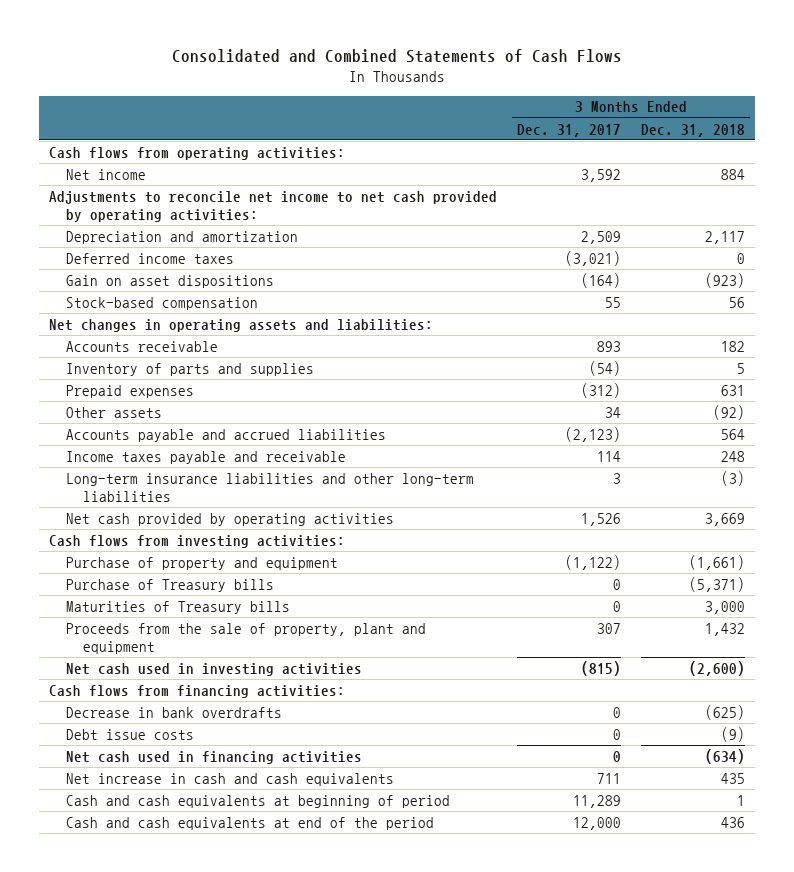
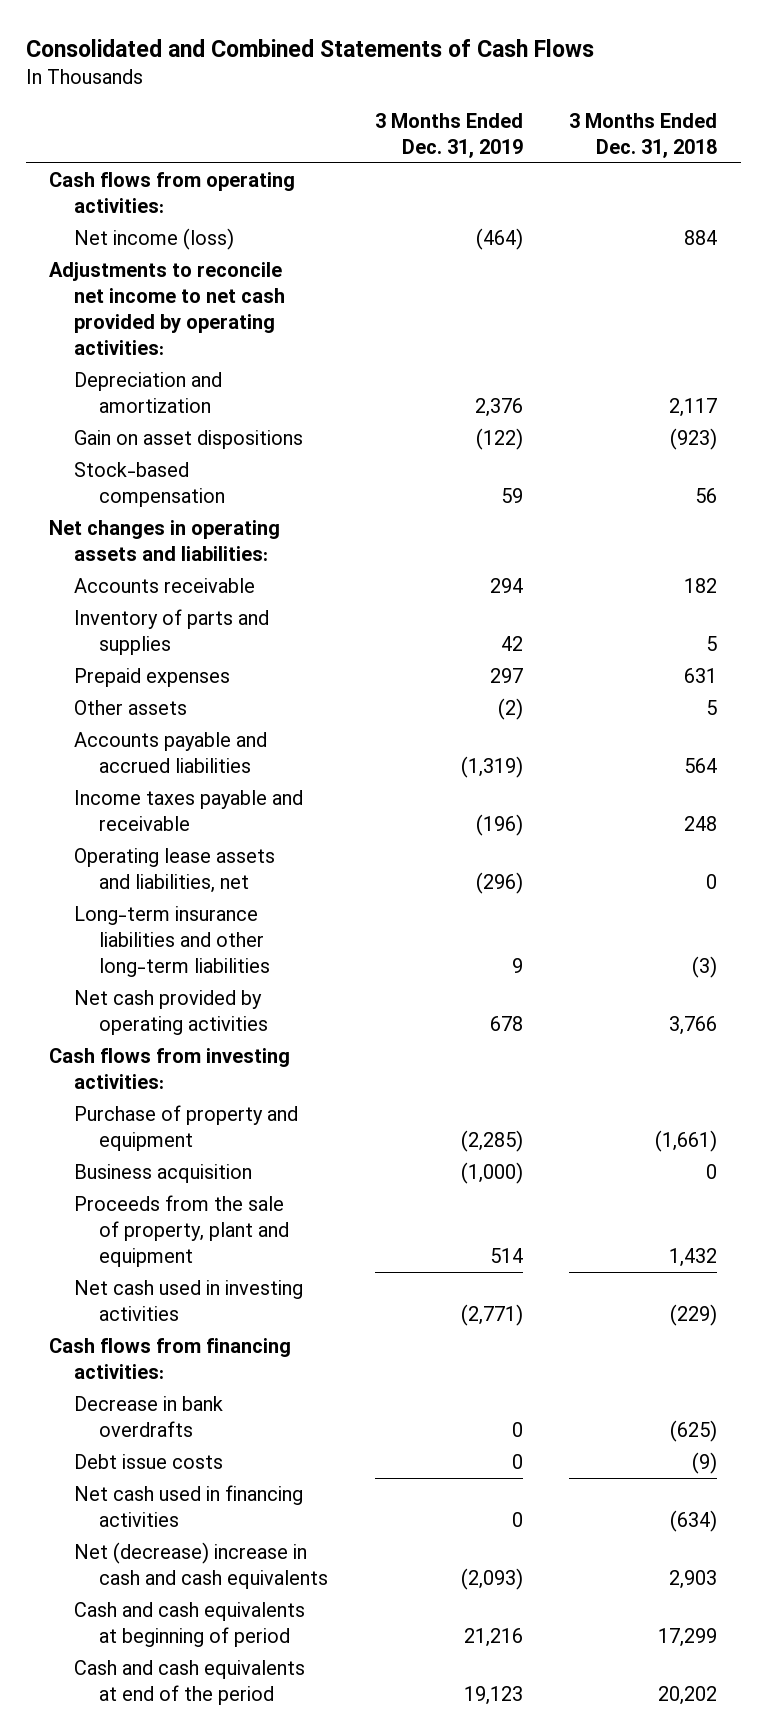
- | 3 Months Ended Dec. 31, 2017 | 3 Months Ended Dec. 31, 2018
+ | 3 Months Ended Dec. 31, 2019 | 3 Months Ended Dec. 31, 2018
- Net income | 3,592 | 884
+ Net income (loss) | (464) | 884
- Deferred income taxes | (3,021) | 0
- Other assets | 34 | (92)
+ Other assets | (2) | 5
+ Operating lease assets and liabilities, net | (296) | 0
- Net cash provided by operating activities | 1,526 | 3,669
+ Net cash provided by operating activities | 678 | 3,766
- Purchase of Treasury bills | 0 | (5,371)
- Maturities of Treasury bills | 0 | 3,000
+ Business acquisition | (1,000) | 0
- Net cash used in investing activities | (815) | (2,600)
+ Net cash used in investing activities | (2,771) | (229)
- Net increase in cash and cash equivalents | 711 | 435
- Cash and cash equivalents at beginning of period | 11,289 | 1
- Cash and cash equivalents at end of the period | 12,000 | 436
+ Net (decrease) increase in cash and cash equivalents | (2,093) | 2,903
+ Cash and cash equivalents at beginning of period | 21,216 | 17,299
+ Cash and cash equivalents at end of the period | 19,123 | 20,202

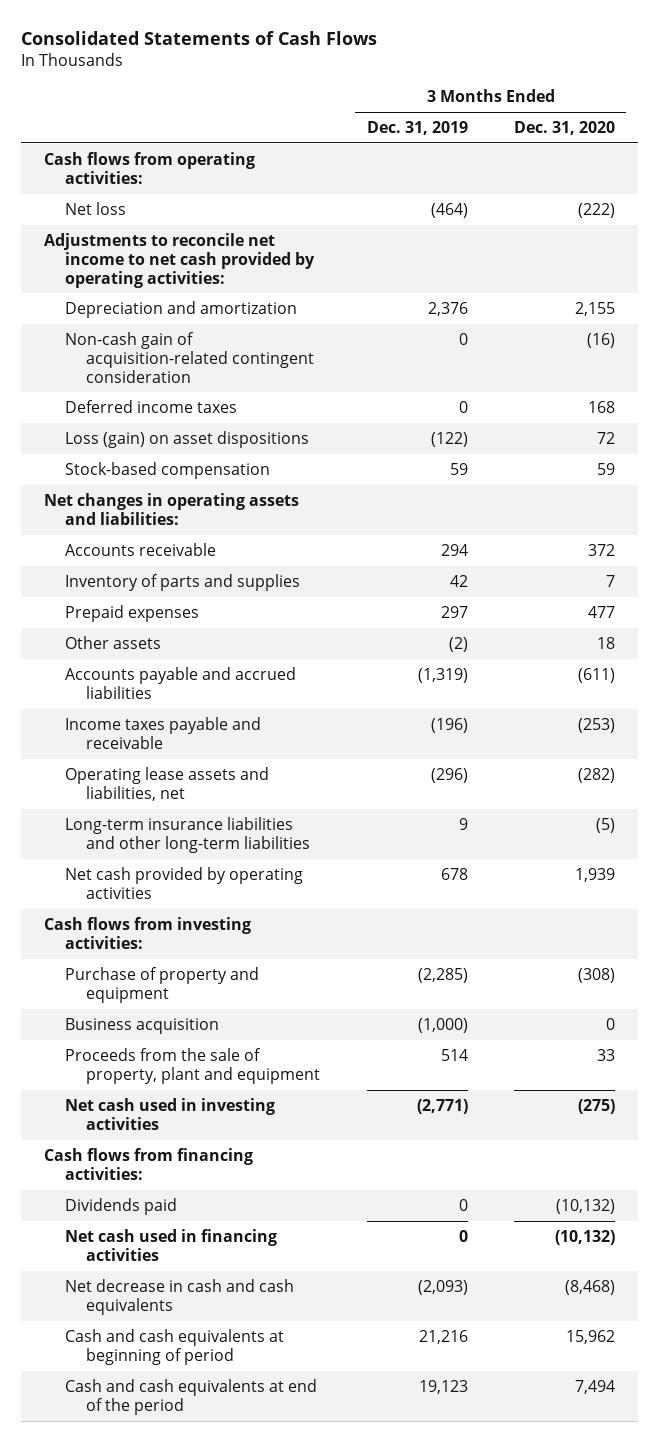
- Consolidated and Combined Statements of Cash Flows
+ Consolidated Statements of Cash Flows
- | 3 Months Ended Dec. 31, 2019 | 3 Months Ended Dec. 31, 2018
+ | 3 Months Ended Dec. 31, 2019 | 3 Months Ended Dec. 31, 2020
- Net income (loss) | (464) | 884
+ Net loss | (464) | (222)
- Gain on asset dispositions | (122) | (923)
+ Non-cash gain of acquisition-related contingent consideration | 0 | (16)
+ Deferred income taxes | 0 | 168
+ Loss (gain) on asset dispositions | (122) | 72
- Decrease in bank overdrafts | 0 | (625)
- Debt issue costs | 0 | (9)
+ Dividends paid | 0 | (10,132)
- Net (decrease) increase in cash and cash equivalents | (2,093) | 2,903
+ Net decrease in cash and cash equivalents | (2,093) | (8,468)

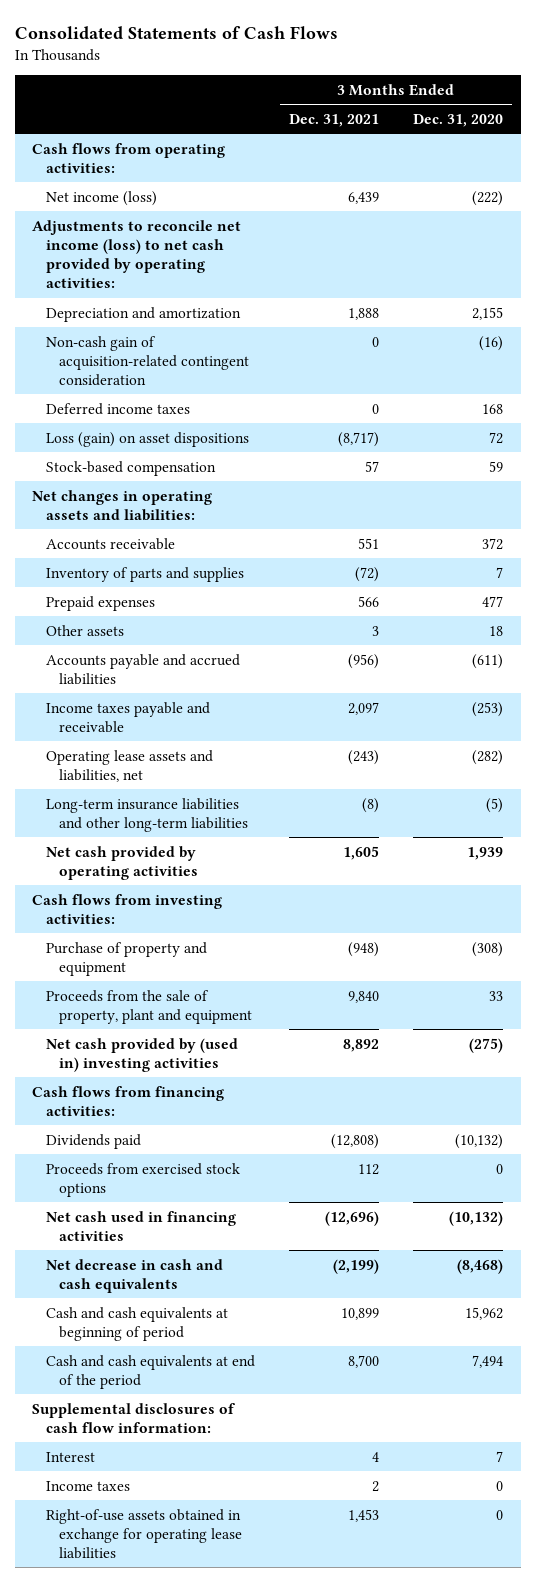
- | 3 Months Ended Dec. 31, 2019 | 3 Months Ended Dec. 31, 2020
+ | 3 Months Ended Dec. 31, 2021 | 3 Months Ended Dec. 31, 2020
- Net loss | (464) | (222)
- Adjustments to reconcile net income to net cash provided by operating activities:
+ Net income (loss) | 6,439 | (222)
+ Adjustments to reconcile net income (loss) to net cash provided by operating activities:
- Business acquisition | (1,000) | 0
- Net cash used in investing activities | (2,771) | (275)
+ Net cash provided by (used in) investing activities | 8,892 | (275)
+ Proceeds from exercised stock options | 112 | 0
+ Supplemental disclosures of cash flow information:
+ Interest | 4 | 7
+ Income taxes | 2 | 0
+ Right-of-use assets obtained in exchange for operating lease liabilities | 1,453 | 0

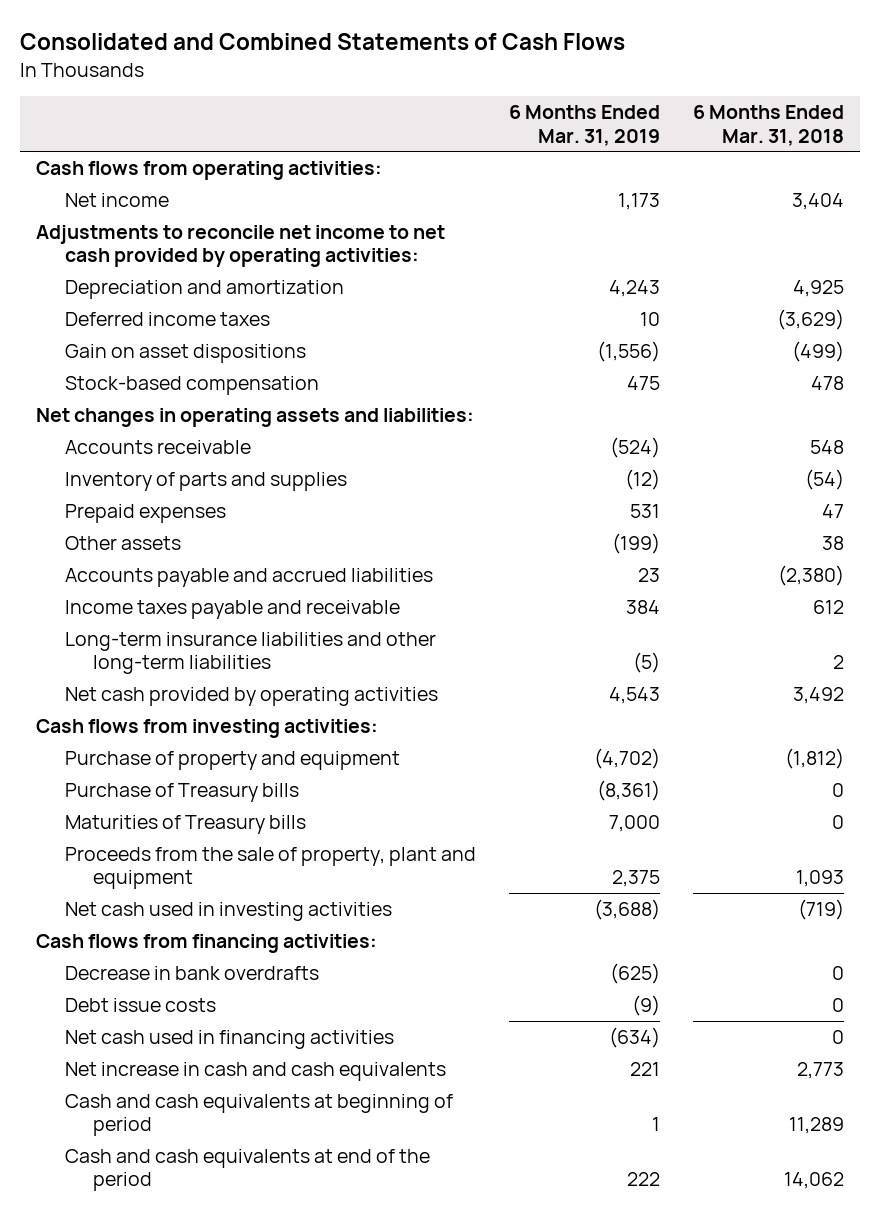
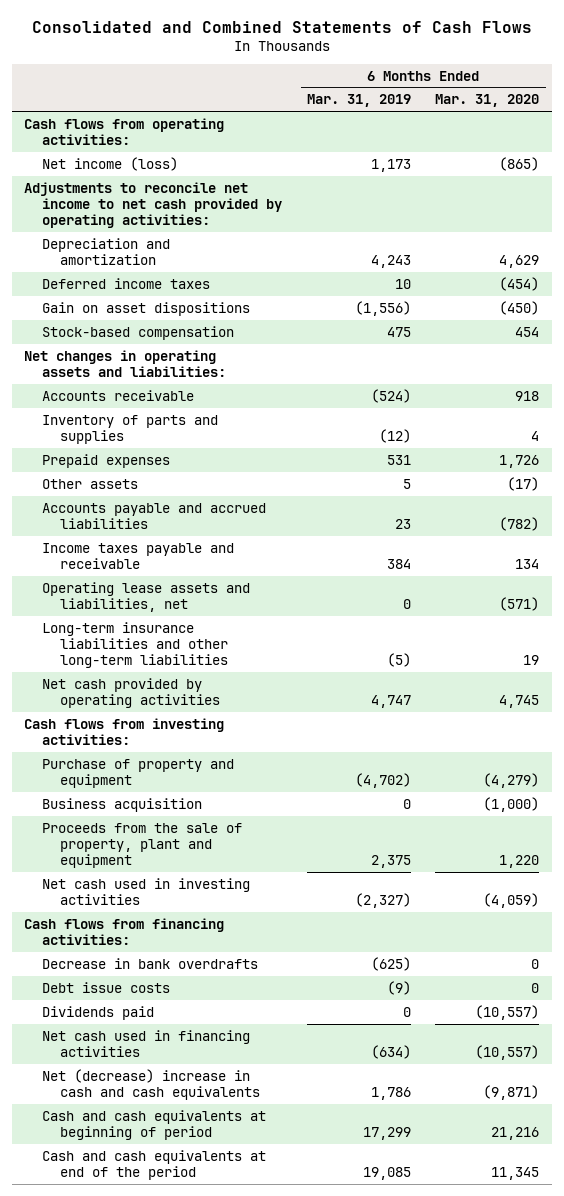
- | 6 Months Ended Mar. 31, 2019 | 6 Months Ended Mar. 31, 2018
+ | 6 Months Ended Mar. 31, 2019 | 6 Months Ended Mar. 31, 2020
- Net income | 1,173 | 3,404
+ Net income (loss) | 1,173 | (865)
- Other assets | (199) | 38
+ Other assets | 5 | (17)
+ Operating lease assets and liabilities, net | 0 | (571)
- Net cash provided by operating activities | 4,543 | 3,492
+ Net cash provided by operating activities | 4,747 | 4,745
- Purchase of Treasury bills | (8,361) | 0
- Maturities of Treasury bills | 7,000 | 0
+ Business acquisition | 0 | (1,000)
- Net cash used in investing activities | (3,688) | (719)
+ Net cash used in investing activities | (2,327) | (4,059)
+ Dividends paid | 0 | (10,557)
- Net increase in cash and cash equivalents | 221 | 2,773
- Cash and cash equivalents at beginning of period | 1 | 11,289
- Cash and cash equivalents at end of the period | 222 | 14,062
+ Net (decrease) increase in cash and cash equivalents | 1,786 | (9,871)
+ Cash and cash equivalents at beginning of period | 17,299 | 21,216
+ Cash and cash equivalents at end of the period | 19,085 | 11,345

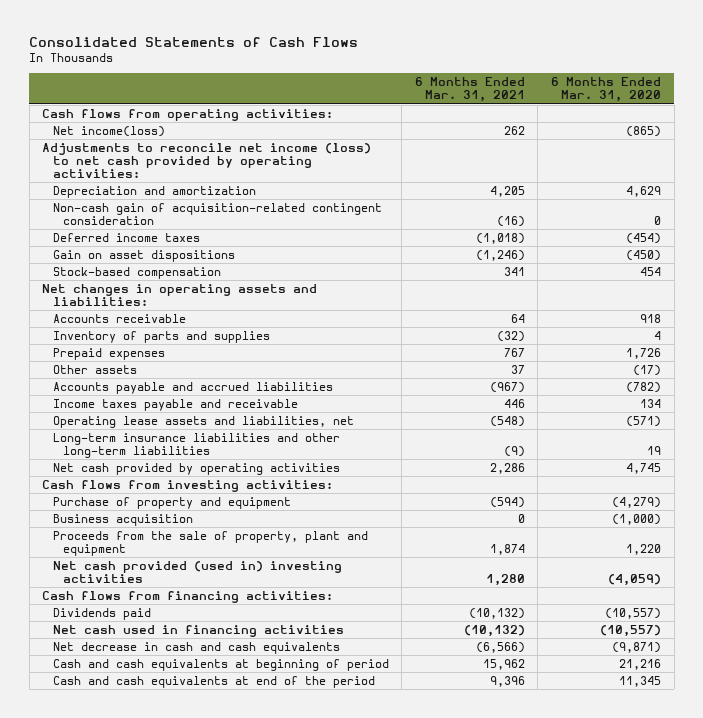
- Consolidated and Combined Statements of Cash Flows
+ Consolidated Statements of Cash Flows
- | 6 Months Ended Mar. 31, 2019 | 6 Months Ended Mar. 31, 2020
+ | 6 Months Ended Mar. 31, 2021 | 6 Months Ended Mar. 31, 2020
- Net income (loss) | 1,173 | (865)
- Adjustments to reconcile net income to net cash provided by operating activities:
+ Net income(loss) | 262 | (865)
+ Adjustments to reconcile net income (loss) to net cash provided by operating activities:
+ Non-cash gain of acquisition-related contingent consideration | (16) | 0
- Net cash used in investing activities | (2,327) | (4,059)
+ Net cash provided (used in) investing activities | 1,280 | (4,059)
- Decrease in bank overdrafts | (625) | 0
- Debt issue costs | (9) | 0
- Net (decrease) increase in cash and cash equivalents | 1,786 | (9,871)
+ Net decrease in cash and cash equivalents | (6,566) | (9,871)

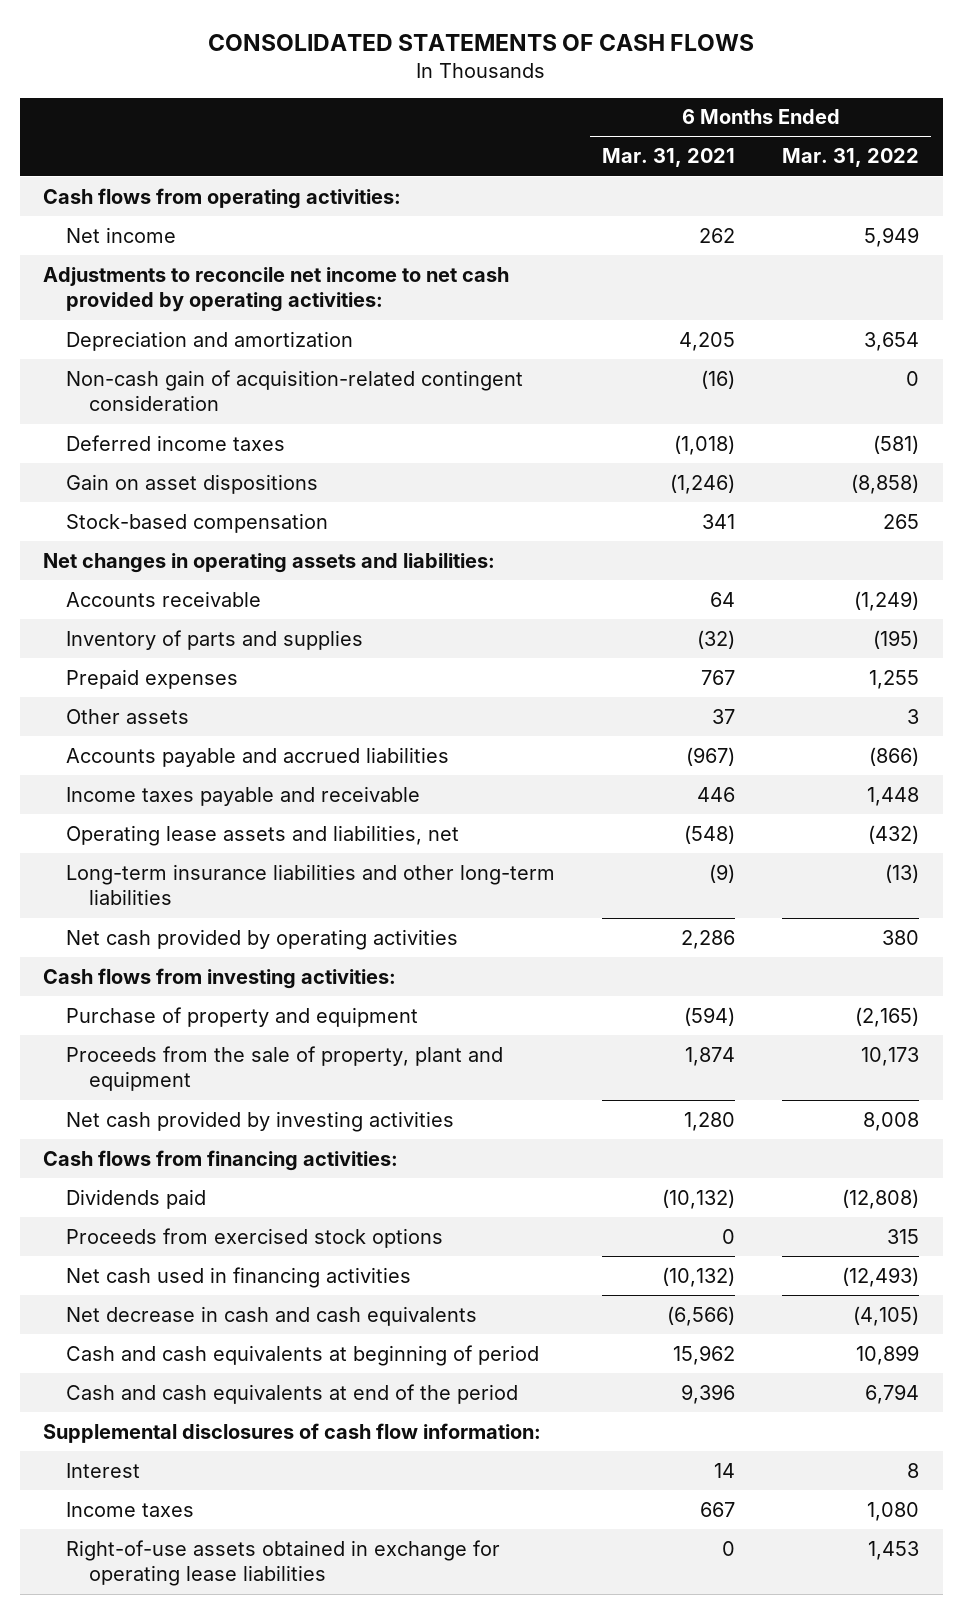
- Consolidated Statements of Cash Flows
+ CONSOLIDATED STATEMENTS OF CASH FLOWS
- | 6 Months Ended Mar. 31, 2021 | 6 Months Ended Mar. 31, 2020
+ | 6 Months Ended Mar. 31, 2021 | 6 Months Ended Mar. 31, 2022
- Net income(loss) | 262 | (865)
- Adjustments to reconcile net income (loss) to net cash provided by operating activities:
+ Net income | 262 | 5,949
+ Adjustments to reconcile net income to net cash provided by operating activities:
- Business acquisition | 0 | (1,000)
- Net cash provided (used in) investing activities | 1,280 | (4,059)
+ Net cash provided by investing activities | 1,280 | 8,008
+ Proceeds from exercised stock options | 0 | 315
+ Supplemental disclosures of cash flow information:
+ Interest | 14 | 8
+ Income taxes | 667 | 1,080
+ Right-of-use assets obtained in exchange for operating lease liabilities | 0 | 1,453

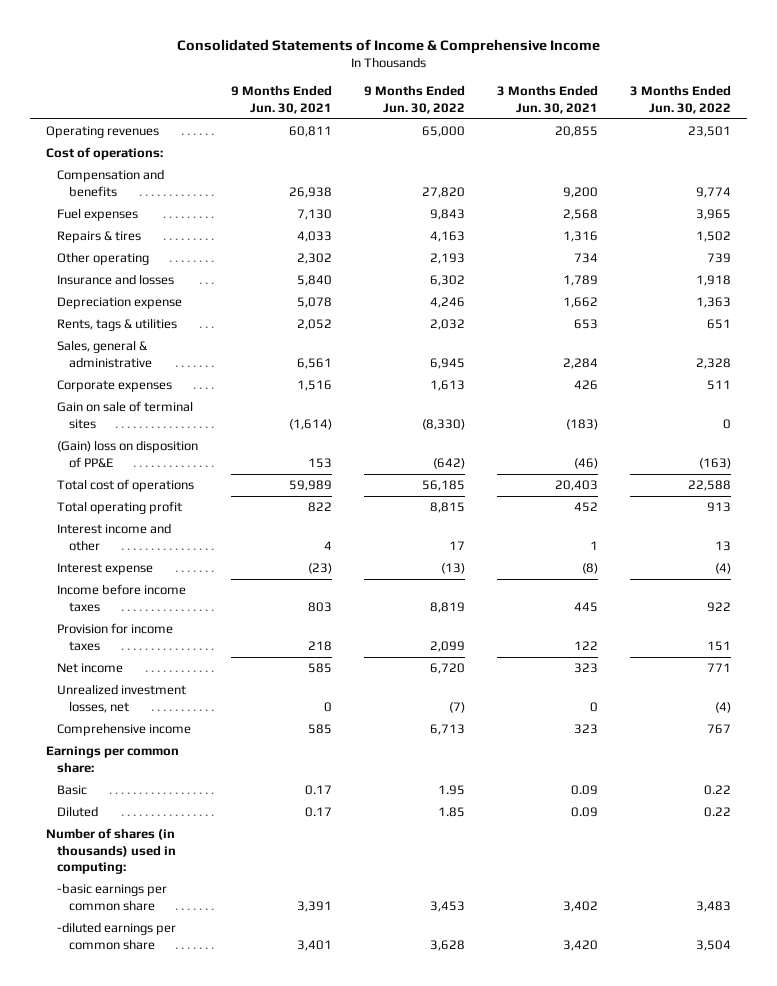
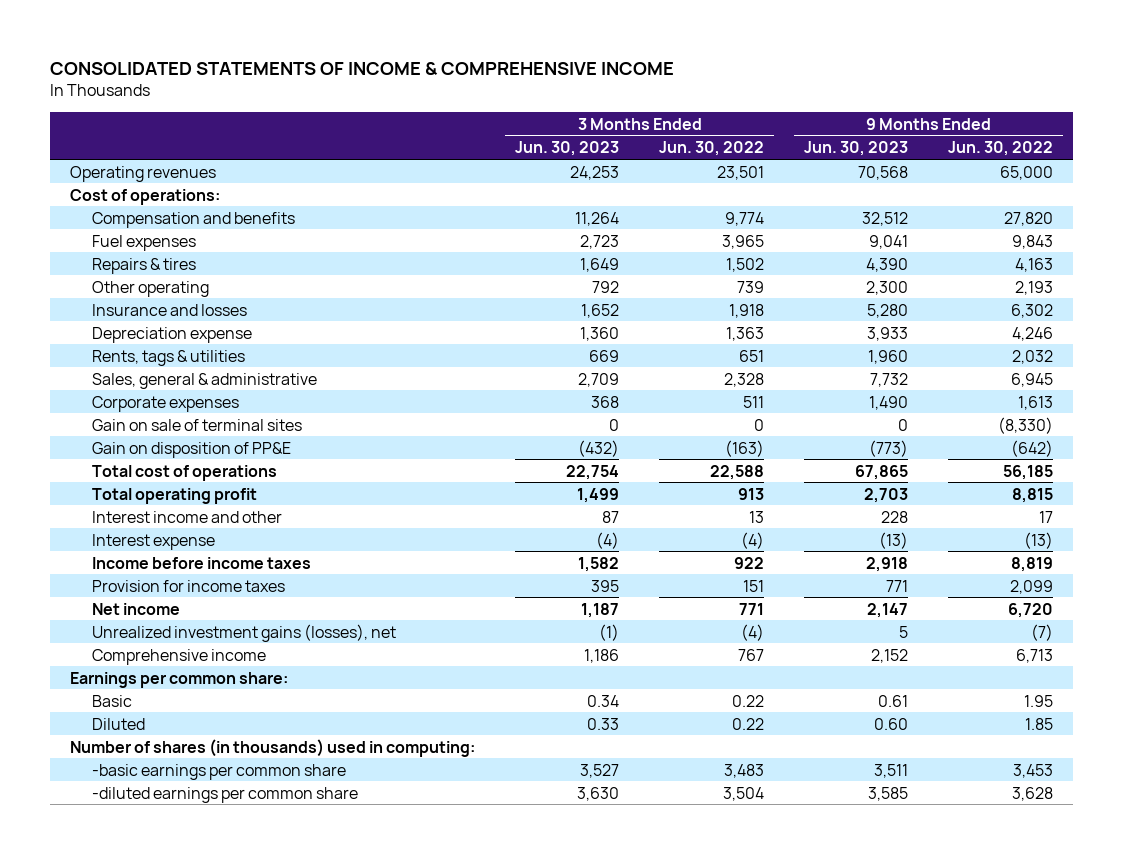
- Consolidated Statements of Income & Comprehensive Income
+ CONSOLIDATED STATEMENTS OF INCOME & COMPREHENSIVE INCOME
- | 9 Months Ended Jun. 30, 2021 | 9 Months Ended Jun. 30, 2022 | 3 Months Ended Jun. 30, 2021 | 3 Months Ended Jun. 30, 2022
+ | 3 Months Ended Jun. 30, 2023 | 3 Months Ended Jun. 30, 2022 | 9 Months Ended Jun. 30, 2023 | 9 Months Ended Jun. 30, 2022
- (Gain) loss on disposition of PP&E | 153 | (642) | (46) | (163)
+ Gain on disposition of PP&E | (432) | (163) | (773) | (642)
- Unrealized investment losses, net | 0 | (7) | 0 | (4)
+ Unrealized investment gains (losses), net | (1) | (4) | 5 | (7)

